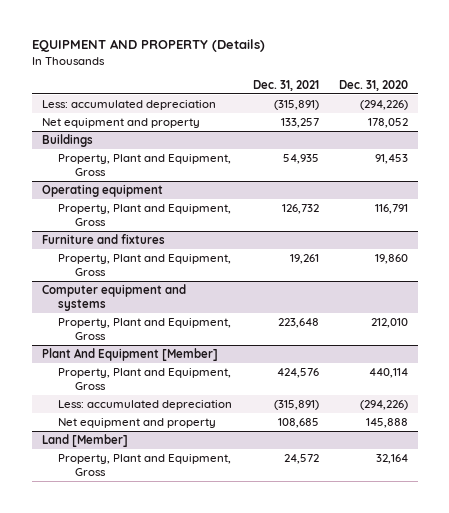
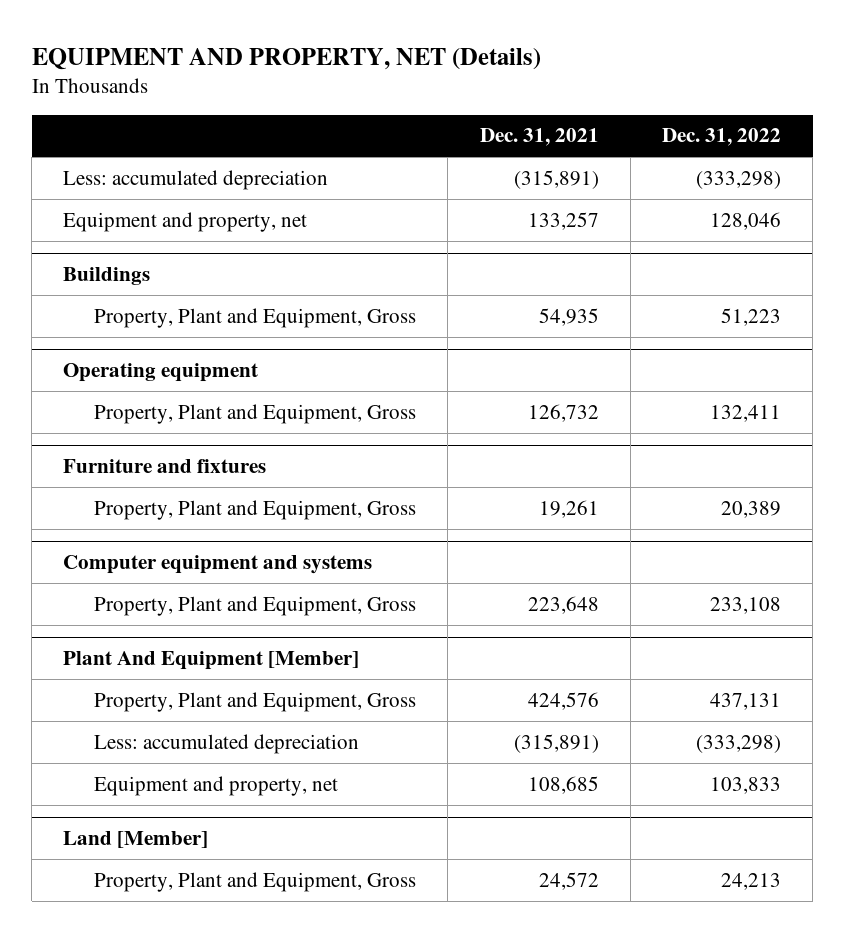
- EQUIPMENT AND PROPERTY (Details)
+ EQUIPMENT AND PROPERTY, NET (Details)
- | Dec. 31, 2021 | Dec. 31, 2020
+ | Dec. 31, 2021 | Dec. 31, 2022
- Net equipment and property | 133,257 | 178,052
+ Equipment and property, net | 133,257 | 128,046
@ Plant And Equipment [Member]
- Net equipment and property | 108,685 | 145,888
+ Equipment and property, net | 108,685 | 103,833

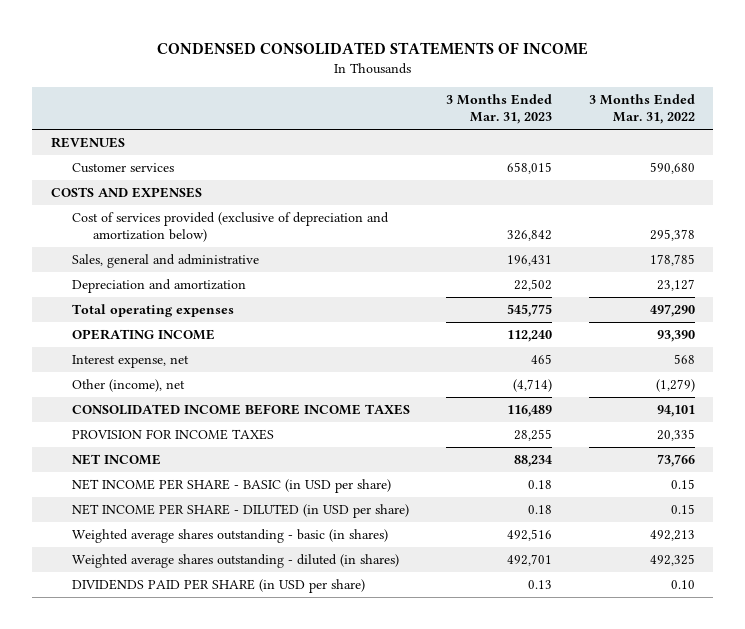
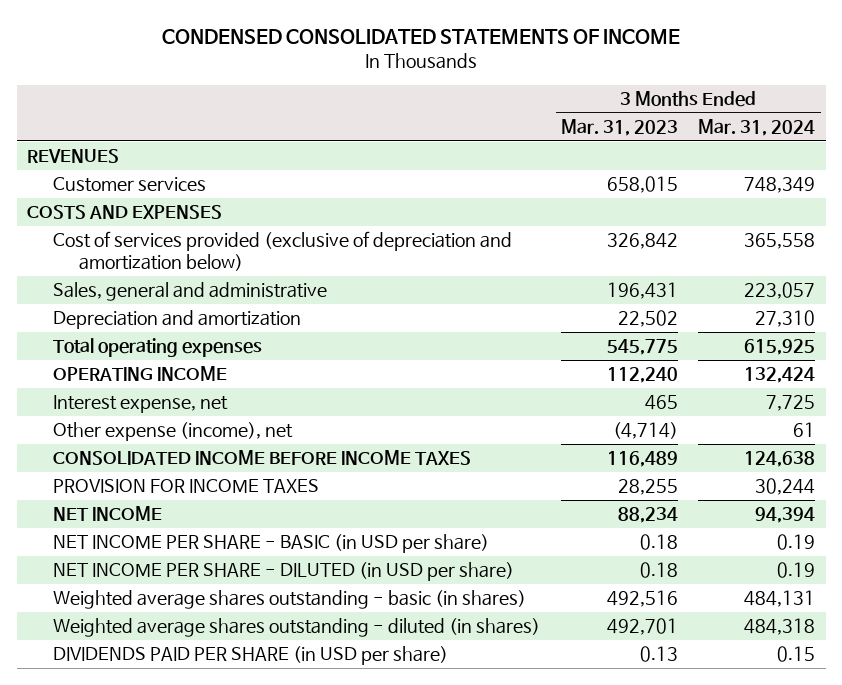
- | 3 Months Ended Mar. 31, 2023 | 3 Months Ended Mar. 31, 2022
+ | 3 Months Ended Mar. 31, 2023 | 3 Months Ended Mar. 31, 2024
- Other (income), net | (4,714) | (1,279)
+ Other expense (income), net | (4,714) | 61

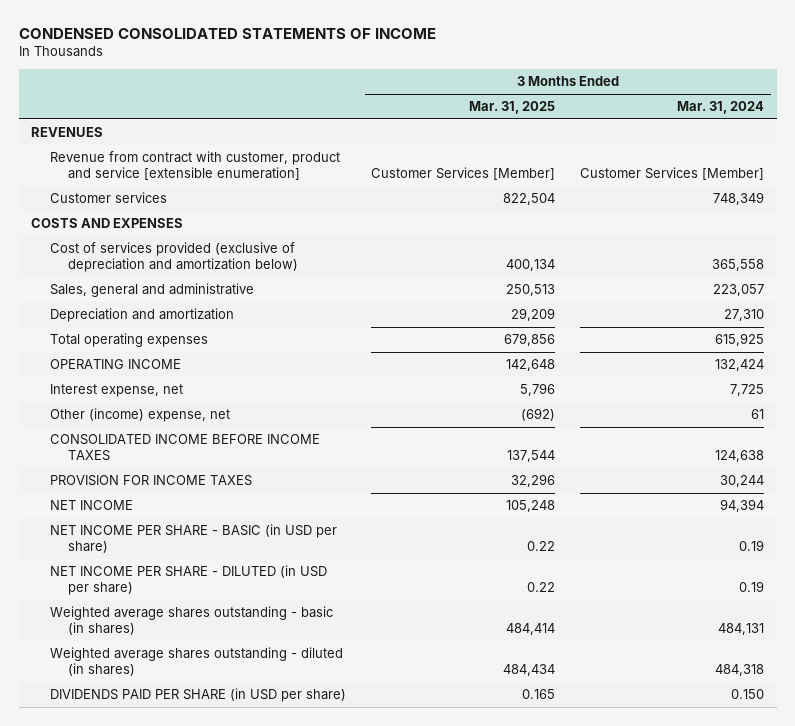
- | 3 Months Ended Mar. 31, 2023 | 3 Months Ended Mar. 31, 2024
+ | 3 Months Ended Mar. 31, 2025 | 3 Months Ended Mar. 31, 2024
+ Revenue from contract with customer, product and service [extensible enumeration] | Customer Services [Member] | Customer Services [Member]
- Other expense (income), net | (4,714) | 61
+ Other (income) expense, net | (692) | 61
- DIVIDENDS PAID PER SHARE (in USD per share) | 0.13 | 0.15
+ DIVIDENDS PAID PER SHARE (in USD per share) | 0.165 | 0.150

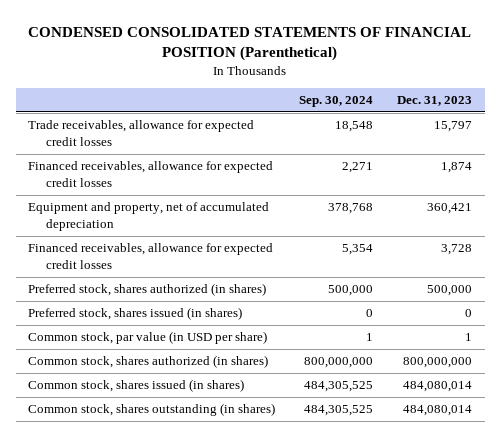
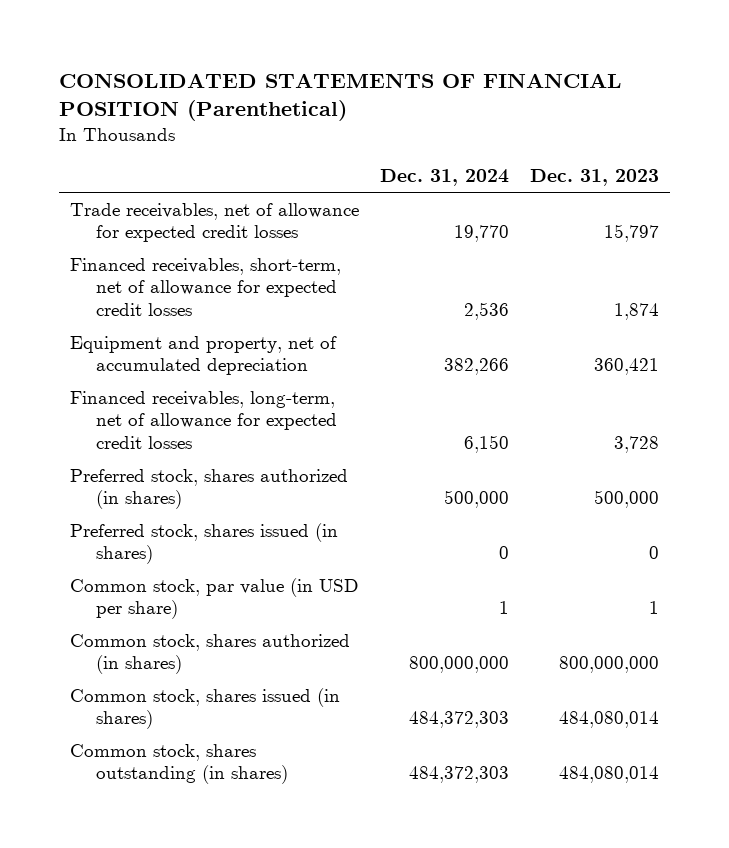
- CONDENSED CONSOLIDATED STATEMENTS OF FINANCIAL POSITION (Parenthetical)
+ CONSOLIDATED STATEMENTS OF FINANCIAL POSITION (Parenthetical)
- | Sep. 30, 2024 | Dec. 31, 2023
+ | Dec. 31, 2024 | Dec. 31, 2023
- Trade receivables, allowance for expected credit losses | 18,548 | 15,797
- Financed receivables, allowance for expected credit losses | 2,271 | 1,874
+ Trade receivables, net of allowance for expected credit losses | 19,770 | 15,797
+ Financed receivables, short-term, net of allowance for expected credit losses | 2,536 | 1,874
- Financed receivables, allowance for expected credit losses | 5,354 | 3,728
+ Financed receivables, long-term, net of allowance for expected credit losses | 6,150 | 3,728

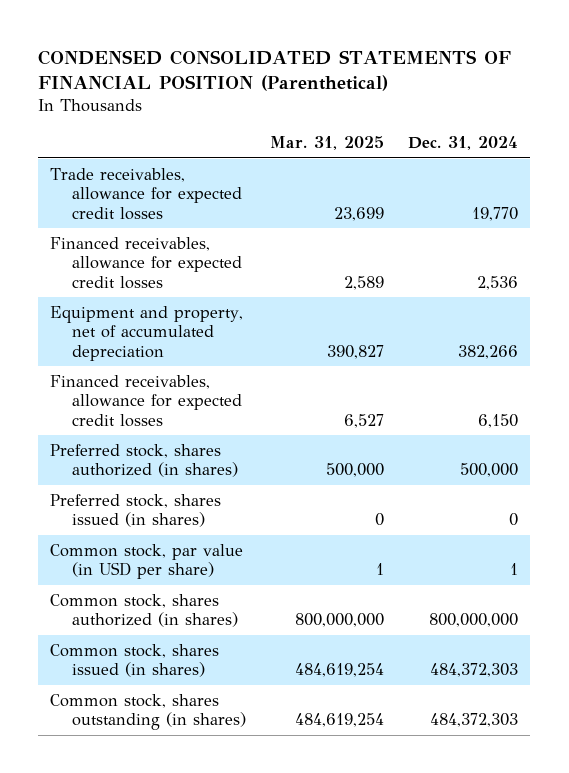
- CONSOLIDATED STATEMENTS OF FINANCIAL POSITION (Parenthetical)
+ CONDENSED CONSOLIDATED STATEMENTS OF FINANCIAL POSITION (Parenthetical)
- | Dec. 31, 2024 | Dec. 31, 2023
+ | Mar. 31, 2025 | Dec. 31, 2024
- Trade receivables, net of allowance for expected credit losses | 19,770 | 15,797
- Financed receivables, short-term, net of allowance for expected credit losses | 2,536 | 1,874
+ Trade receivables, allowance for expected credit losses | 23,699 | 19,770
+ Financed receivables, allowance for expected credit losses | 2,589 | 2,536
- Financed receivables, long-term, net of allowance for expected credit losses | 6,150 | 3,728
+ Financed receivables, allowance for expected credit losses | 6,527 | 6,150

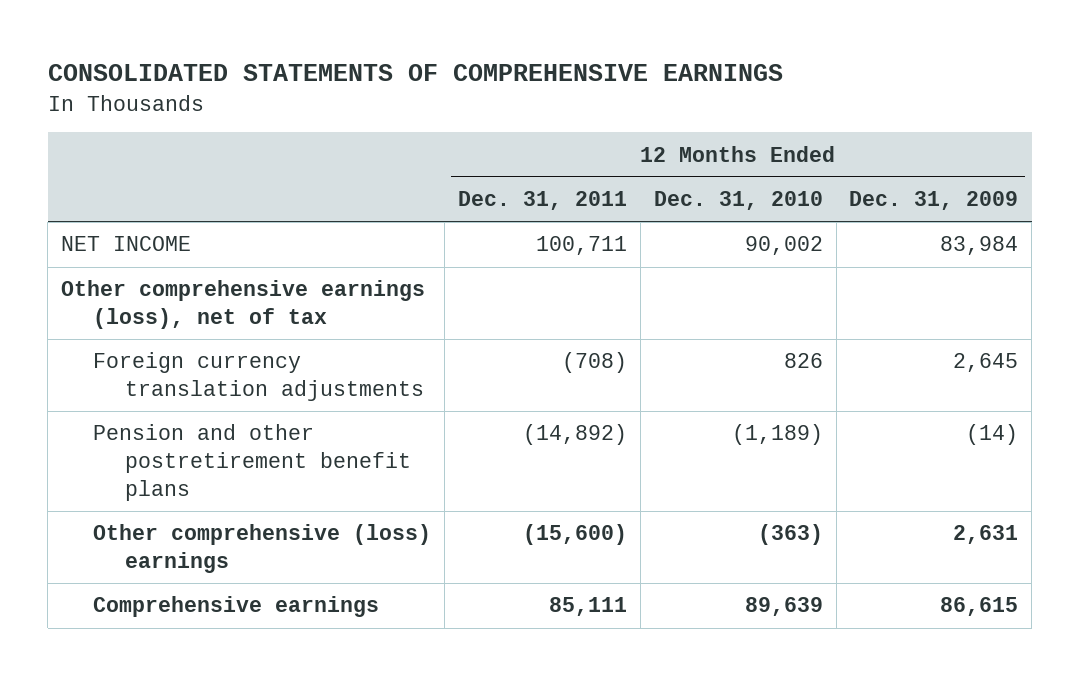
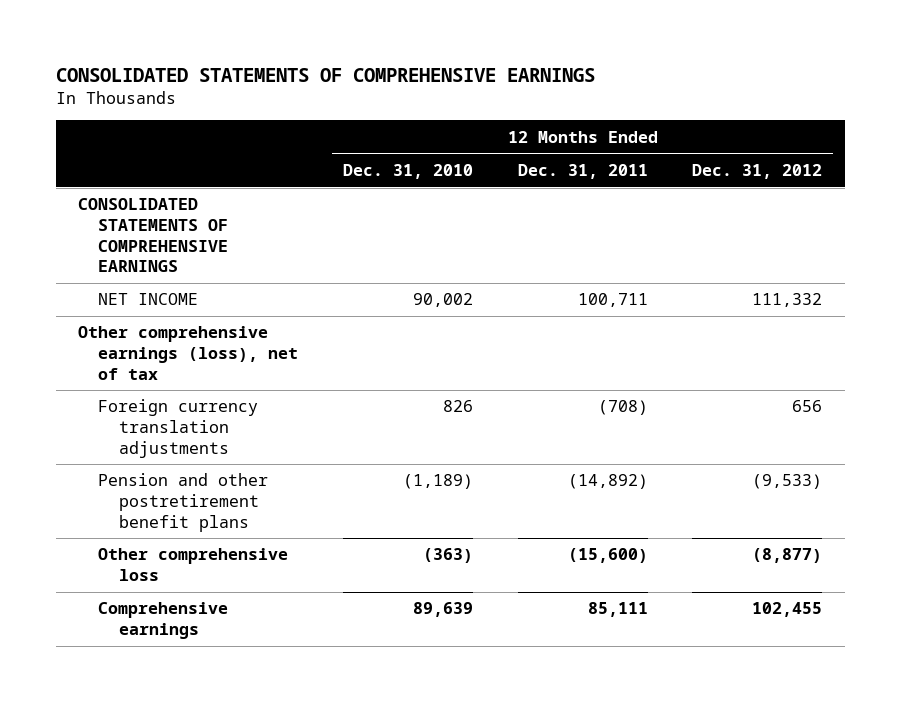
- | 12 Months Ended Dec. 31, 2011 | 12 Months Ended Dec. 31, 2010 | 12 Months Ended Dec. 31, 2009
+ | 12 Months Ended Dec. 31, 2010 | 12 Months Ended Dec. 31, 2011 | 12 Months Ended Dec. 31, 2012
+ CONSOLIDATED STATEMENTS OF COMPREHENSIVE EARNINGS
- Other comprehensive (loss) earnings | (15,600) | (363) | 2,631
+ Other comprehensive loss | (363) | (15,600) | (8,877)

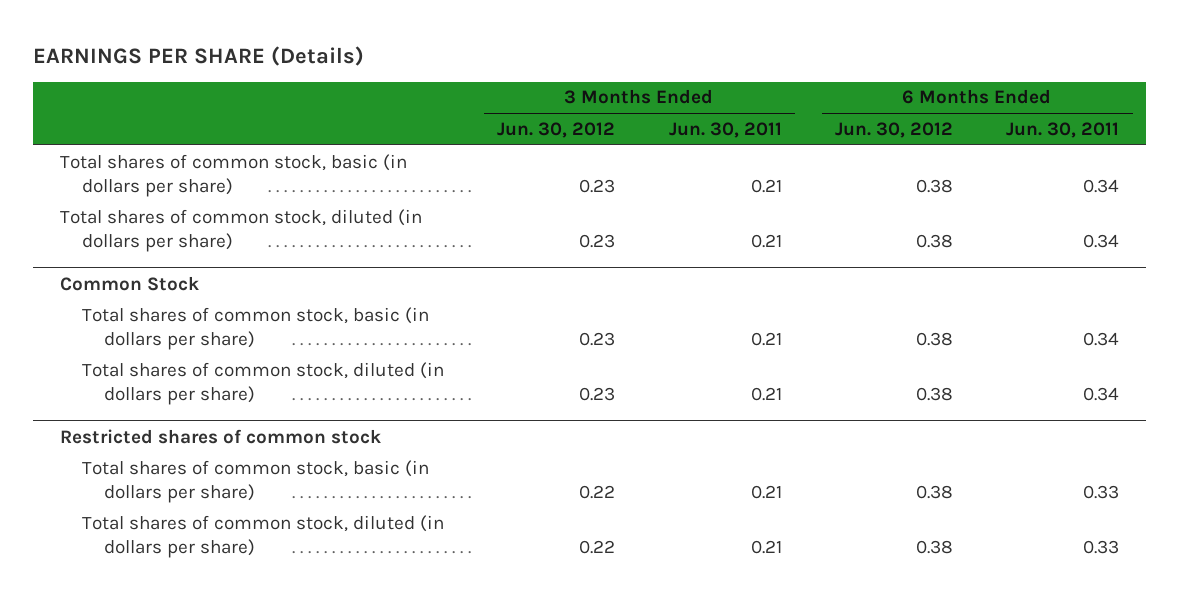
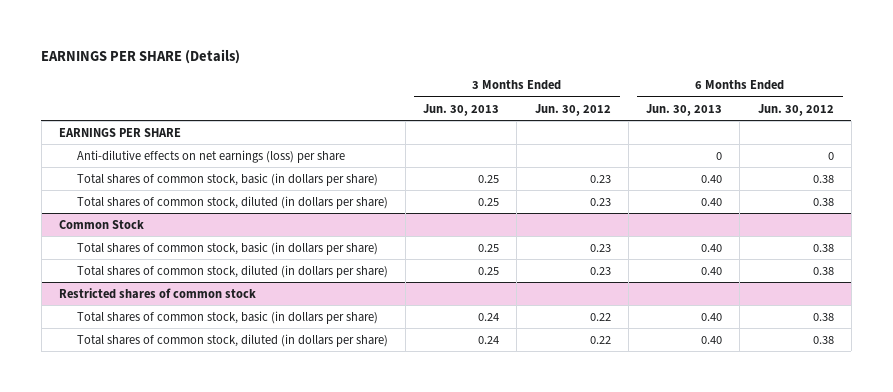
- | 3 Months Ended Jun. 30, 2012 | 3 Months Ended Jun. 30, 2011 | 6 Months Ended Jun. 30, 2012 | 6 Months Ended Jun. 30, 2011
+ | 3 Months Ended Jun. 30, 2013 | 3 Months Ended Jun. 30, 2012 | 6 Months Ended Jun. 30, 2013 | 6 Months Ended Jun. 30, 2012
+ EARNINGS PER SHARE
+ Anti-dilutive effects on net earnings (loss) per share | | | 0 | 0

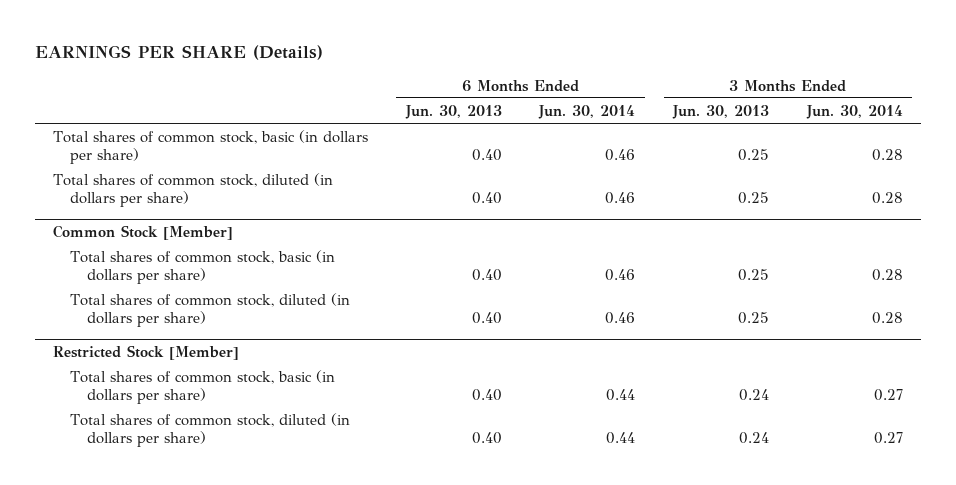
- | 3 Months Ended Jun. 30, 2013 | 3 Months Ended Jun. 30, 2012 | 6 Months Ended Jun. 30, 2013 | 6 Months Ended Jun. 30, 2012
+ | 6 Months Ended Jun. 30, 2013 | 6 Months Ended Jun. 30, 2014 | 3 Months Ended Jun. 30, 2013 | 3 Months Ended Jun. 30, 2014
- EARNINGS PER SHARE
- Anti-dilutive effects on net earnings (loss) per share | | | 0 | 0
- Common Stock
+ Common Stock [Member]
- Restricted shares of common stock
+ Restricted Stock [Member]

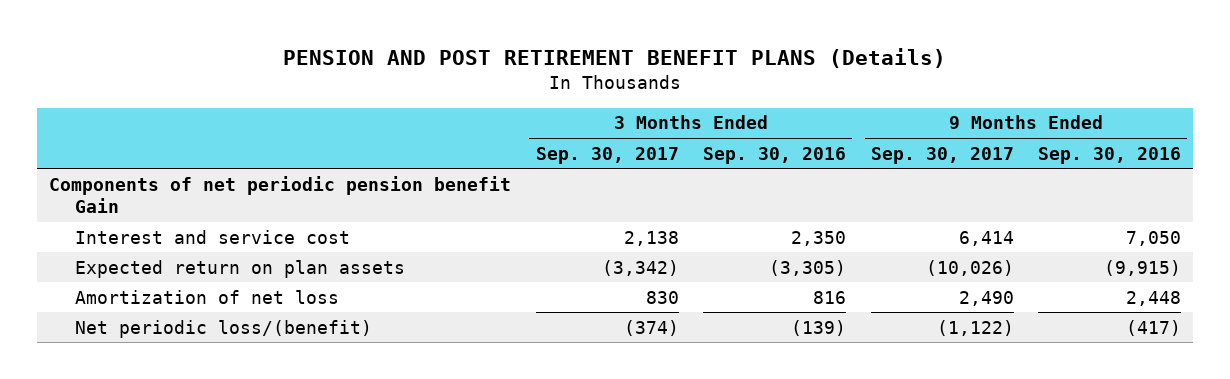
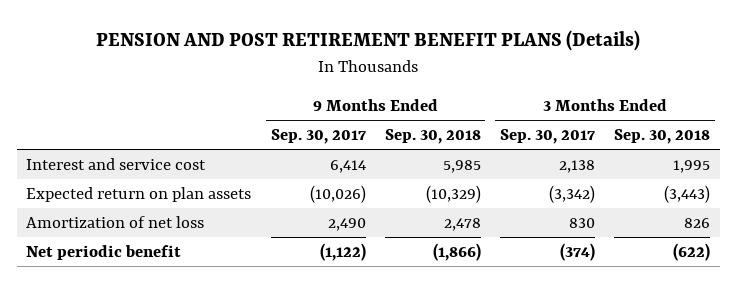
- | 3 Months Ended Sep. 30, 2017 | 3 Months Ended Sep. 30, 2016 | 9 Months Ended Sep. 30, 2017 | 9 Months Ended Sep. 30, 2016
+ | 9 Months Ended Sep. 30, 2017 | 9 Months Ended Sep. 30, 2018 | 3 Months Ended Sep. 30, 2017 | 3 Months Ended Sep. 30, 2018
- Components of net periodic pension benefit Gain
- Net periodic loss/(benefit) | (374) | (139) | (1,122) | (417)
+ Net periodic benefit | (1,122) | (1,866) | (374) | (622)

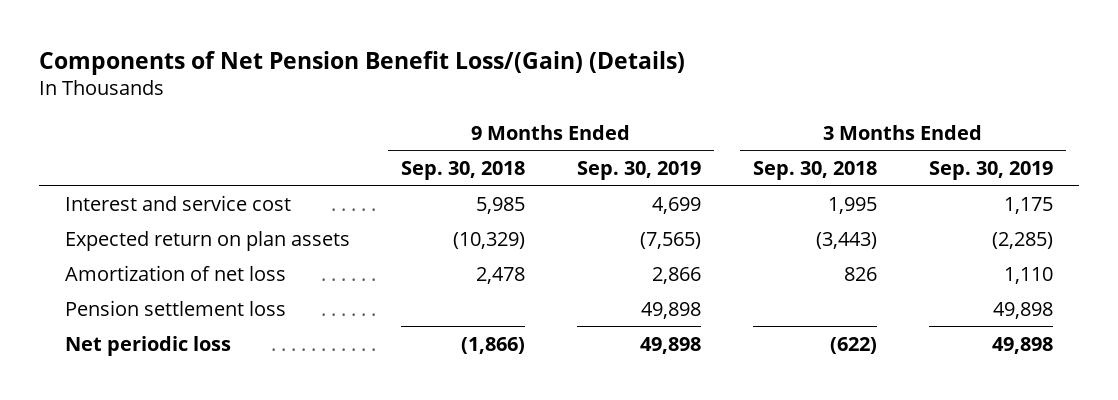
- PENSION AND POST RETIREMENT BENEFIT PLANS (Details)
+ Components of Net Pension Benefit Loss/(Gain) (Details)
- | 9 Months Ended Sep. 30, 2017 | 9 Months Ended Sep. 30, 2018 | 3 Months Ended Sep. 30, 2017 | 3 Months Ended Sep. 30, 2018
+ | 9 Months Ended Sep. 30, 2018 | 9 Months Ended Sep. 30, 2019 | 3 Months Ended Sep. 30, 2018 | 3 Months Ended Sep. 30, 2019
- Net periodic benefit | (1,122) | (1,866) | (374) | (622)
+ Pension settlement loss | | 49,898 | | 49,898
+ Net periodic loss | (1,866) | 49,898 | (622) | 49,898

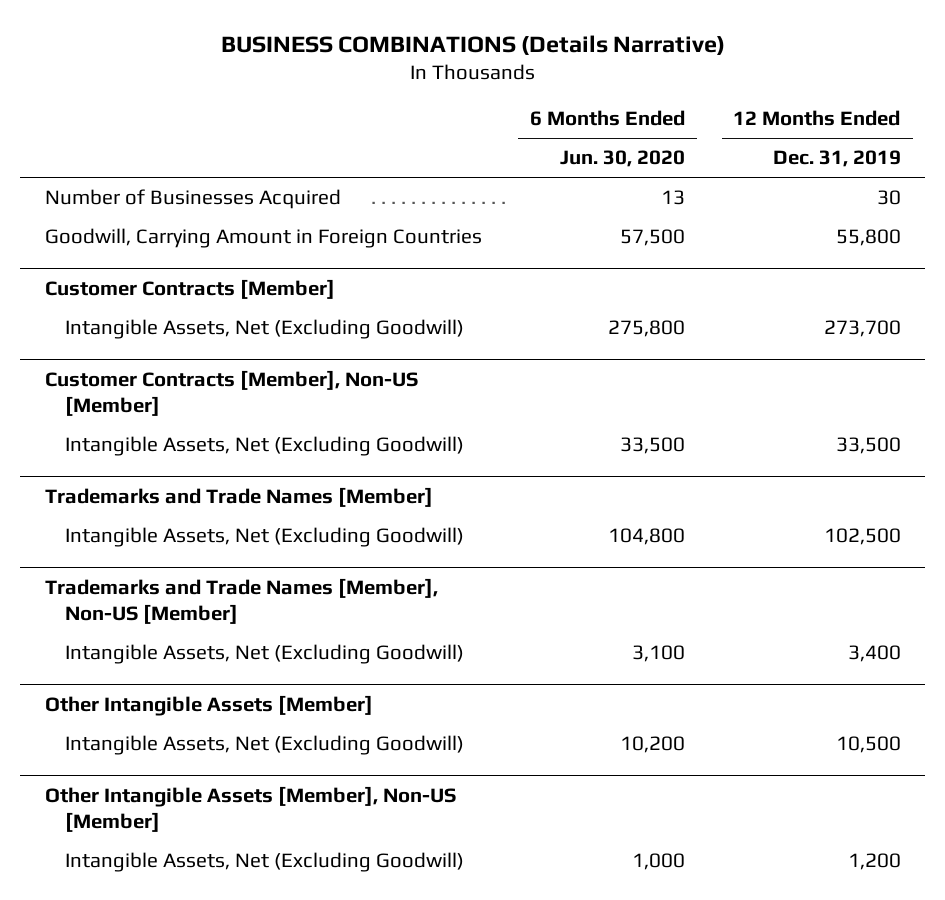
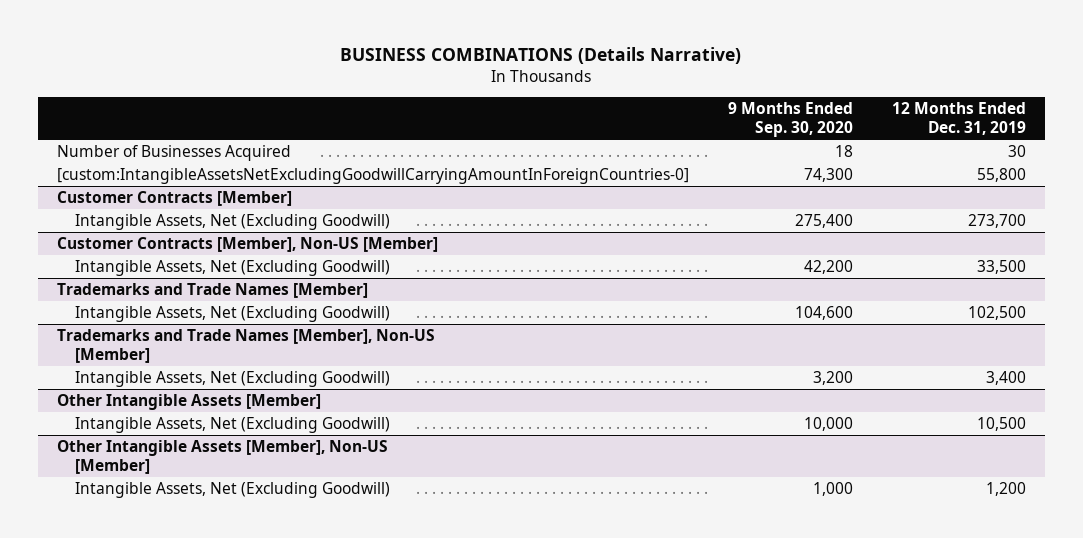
- | 6 Months Ended Jun. 30, 2020 | 12 Months Ended Dec. 31, 2019
+ | 9 Months Ended Sep. 30, 2020 | 12 Months Ended Dec. 31, 2019
- Goodwill, Carrying Amount in Foreign Countries | 57,500 | 55,800
+ [custom:IntangibleAssetsNetExcludingGoodwillCarryingAmountInForeignCountries-0] | 74,300 | 55,800

